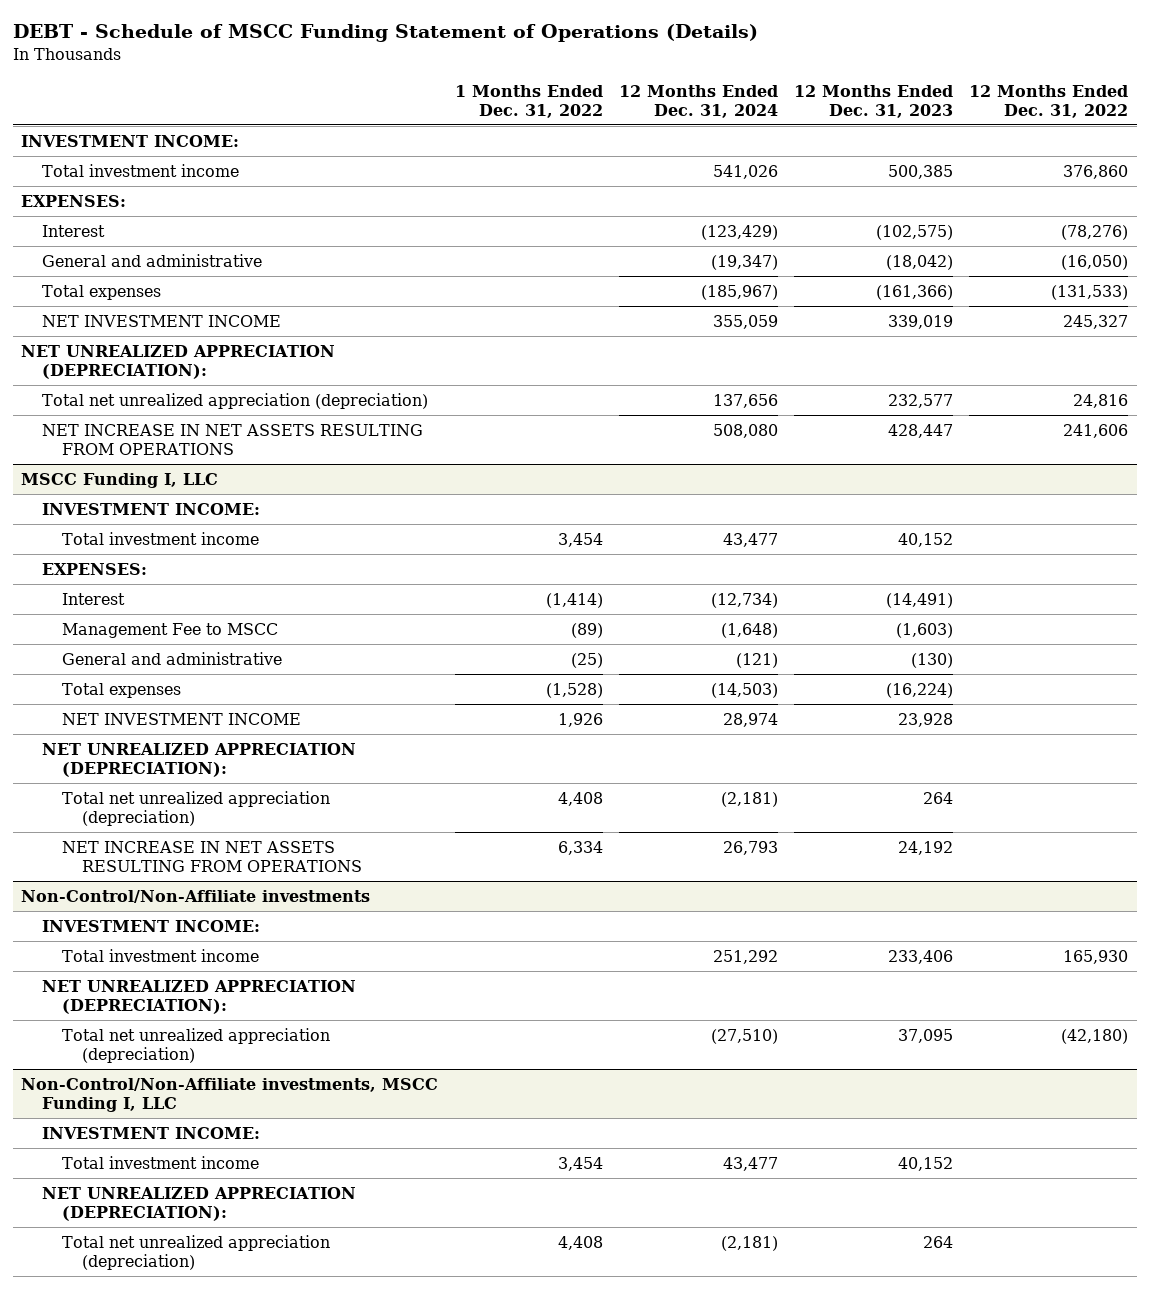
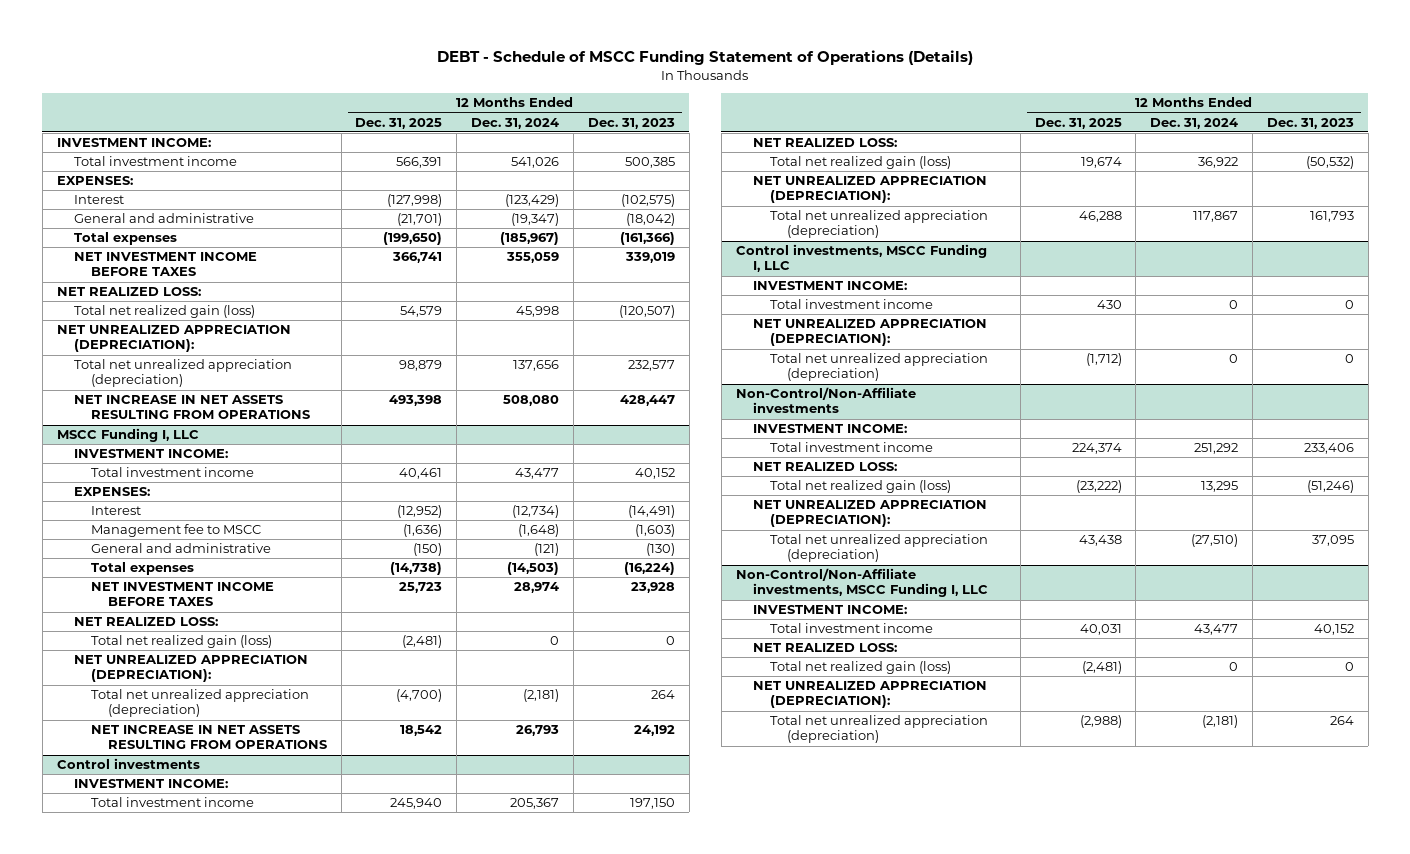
- | 1 Months Ended Dec. 31, 2022 | 12 Months Ended Dec. 31, 2024 | 12 Months Ended Dec. 31, 2023 | 12 Months Ended Dec. 31, 2022
+ | 12 Months Ended Dec. 31, 2025 | 12 Months Ended Dec. 31, 2024 | 12 Months Ended Dec. 31, 2023
- NET INVESTMENT INCOME | | 355,059 | 339,019 | 245,327
+ NET INVESTMENT INCOME BEFORE TAXES | 366,741 | 355,059 | 339,019
+ NET REALIZED LOSS:
+ Total net realized gain (loss) | 54,579 | 45,998 | (120,507)
@ MSCC Funding I, LLC
- Management Fee to MSCC | (89) | (1,648) | (1,603) |
+ Management fee to MSCC | (1,636) | (1,648) | (1,603)
- NET INVESTMENT INCOME | 1,926 | 28,974 | 23,928 |
+ NET INVESTMENT INCOME BEFORE TAXES | 25,723 | 28,974 | 23,928
+ NET REALIZED LOSS:
+ Total net realized gain (loss) | (2,481) | 0 | 0
+ Control investments
+ INVESTMENT INCOME:
+ Total investment income | 245,940 | 205,367 | 197,150
+ NET REALIZED LOSS:
+ Total net realized gain (loss) | 19,674 | 36,922 | (50,532)
+ NET UNREALIZED APPRECIATION (DEPRECIATION):
+ Total net unrealized appreciation (depreciation) | 46,288 | 117,867 | 161,793
+ Control investments, MSCC Funding I, LLC
+ INVESTMENT INCOME:
+ Total investment income | 430 | 0 | 0
+ NET UNREALIZED APPRECIATION (DEPRECIATION):
+ Total net unrealized appreciation (depreciation) | (1,712) | 0 | 0
@ Non-Control/Non-Affiliate investments
+ NET REALIZED LOSS:
+ Total net realized gain (loss) | (23,222) | 13,295 | (51,246)
@ Non-Control/Non-Affiliate investments, MSCC Funding I, LLC
+ NET REALIZED LOSS:
+ Total net realized gain (loss) | (2,481) | 0 | 0

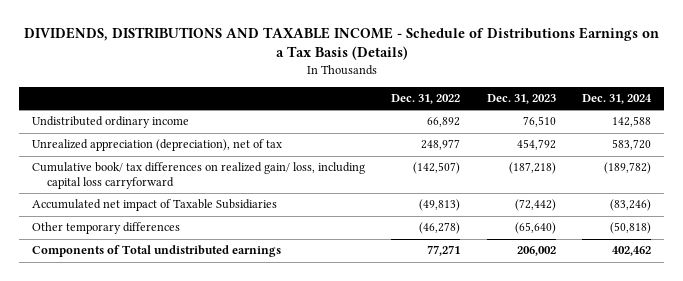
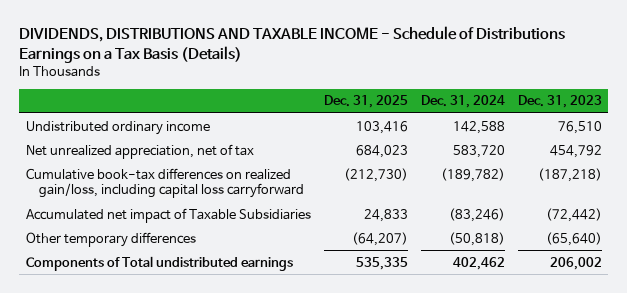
- | Dec. 31, 2022 | Dec. 31, 2023 | Dec. 31, 2024
+ | Dec. 31, 2025 | Dec. 31, 2024 | Dec. 31, 2023
- Unrealized appreciation (depreciation), net of tax | 248,977 | 454,792 | 583,720
- Cumulative book/ tax differences on realized gain/ loss, including capital loss carryforward | (142,507) | (187,218) | (189,782)
+ Net unrealized appreciation, net of tax | 684,023 | 583,720 | 454,792
+ Cumulative book-tax differences on realized gain/loss, including capital loss carryforward | (212,730) | (189,782) | (187,218)

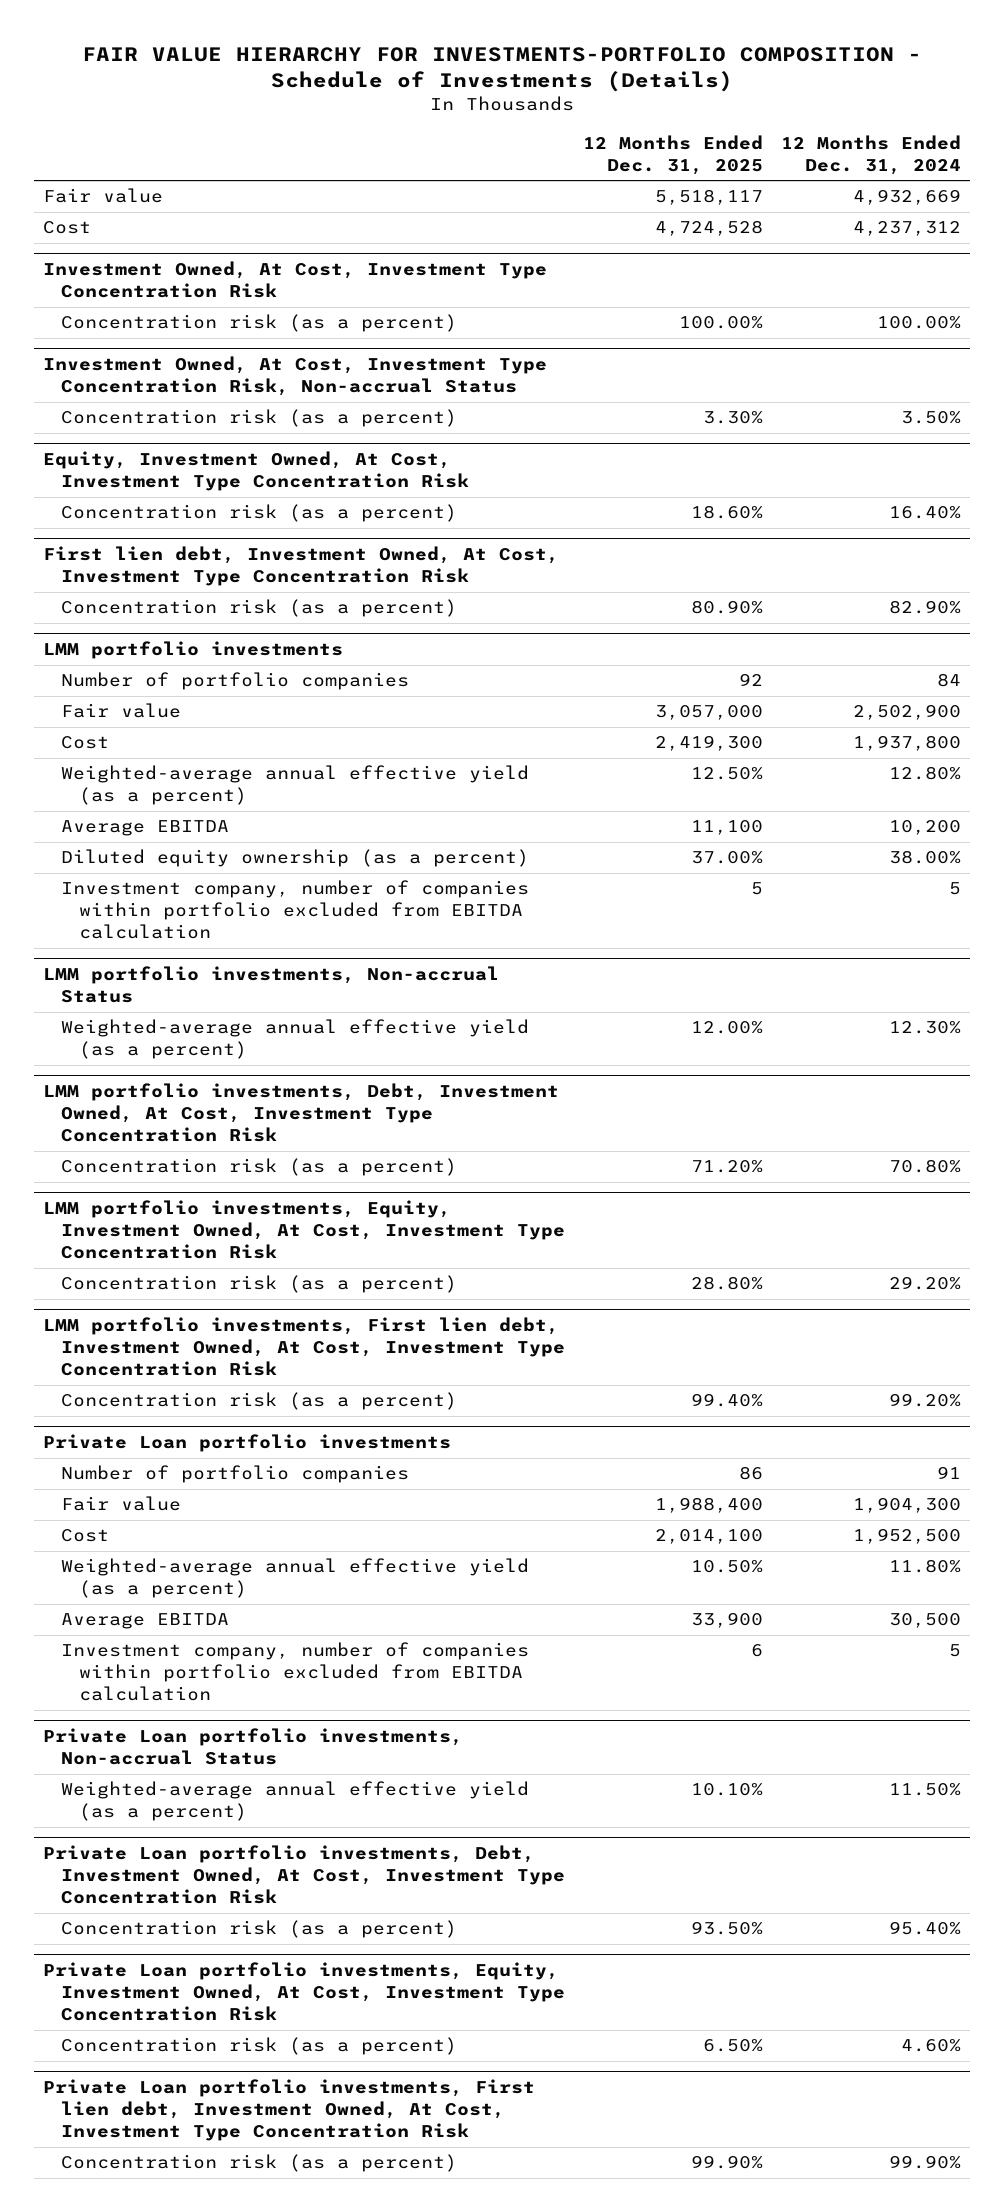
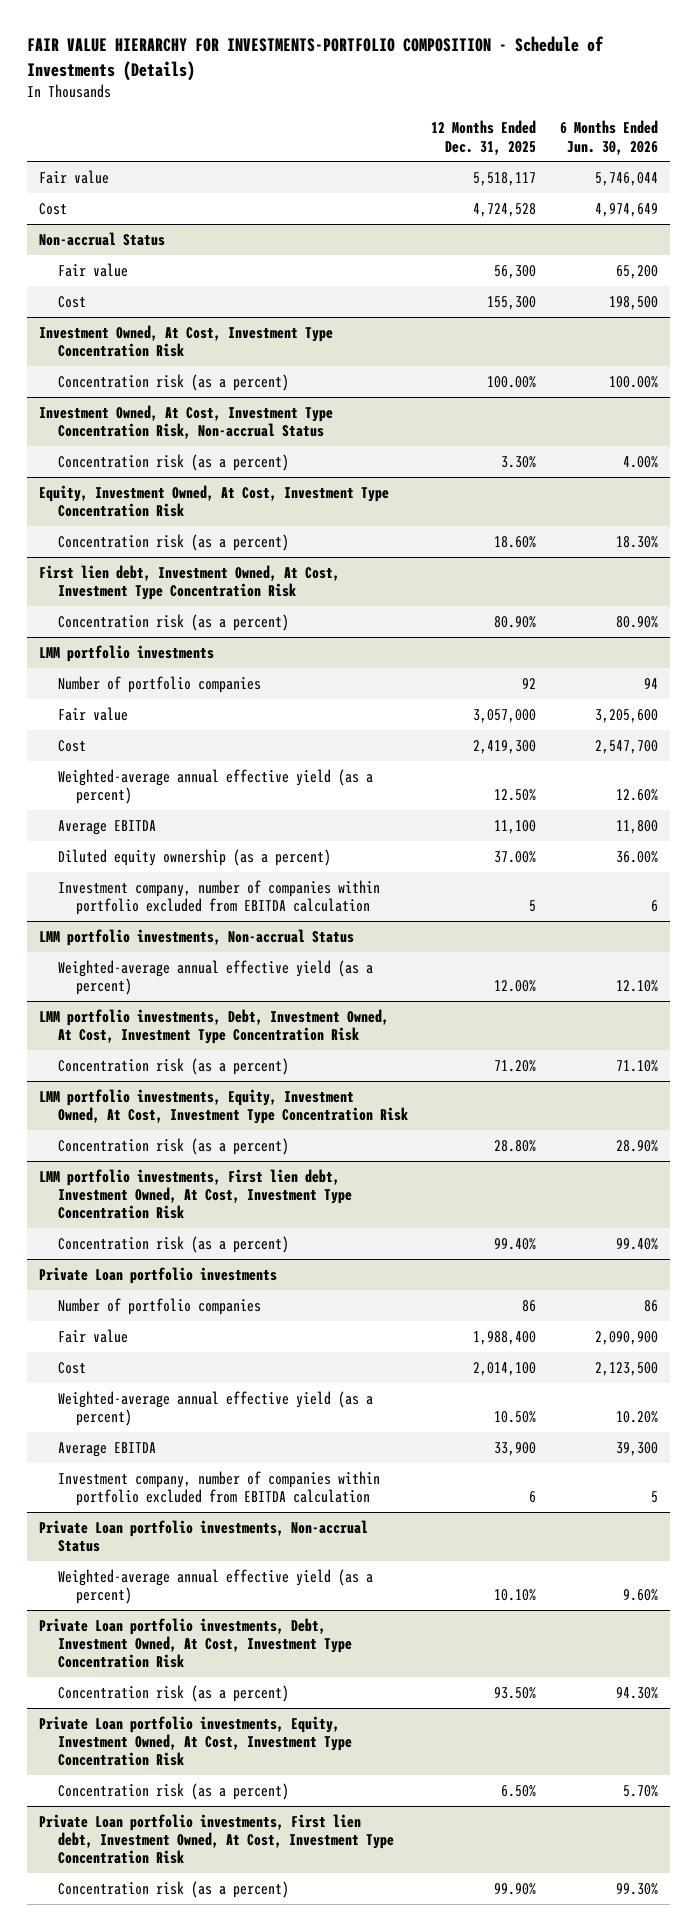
- | 12 Months Ended Dec. 31, 2025 | 12 Months Ended Dec. 31, 2024
+ | 12 Months Ended Dec. 31, 2025 | 6 Months Ended Jun. 30, 2026
+ Non-accrual Status
+ Fair value | 56,300 | 65,200
+ Cost | 155,300 | 198,500

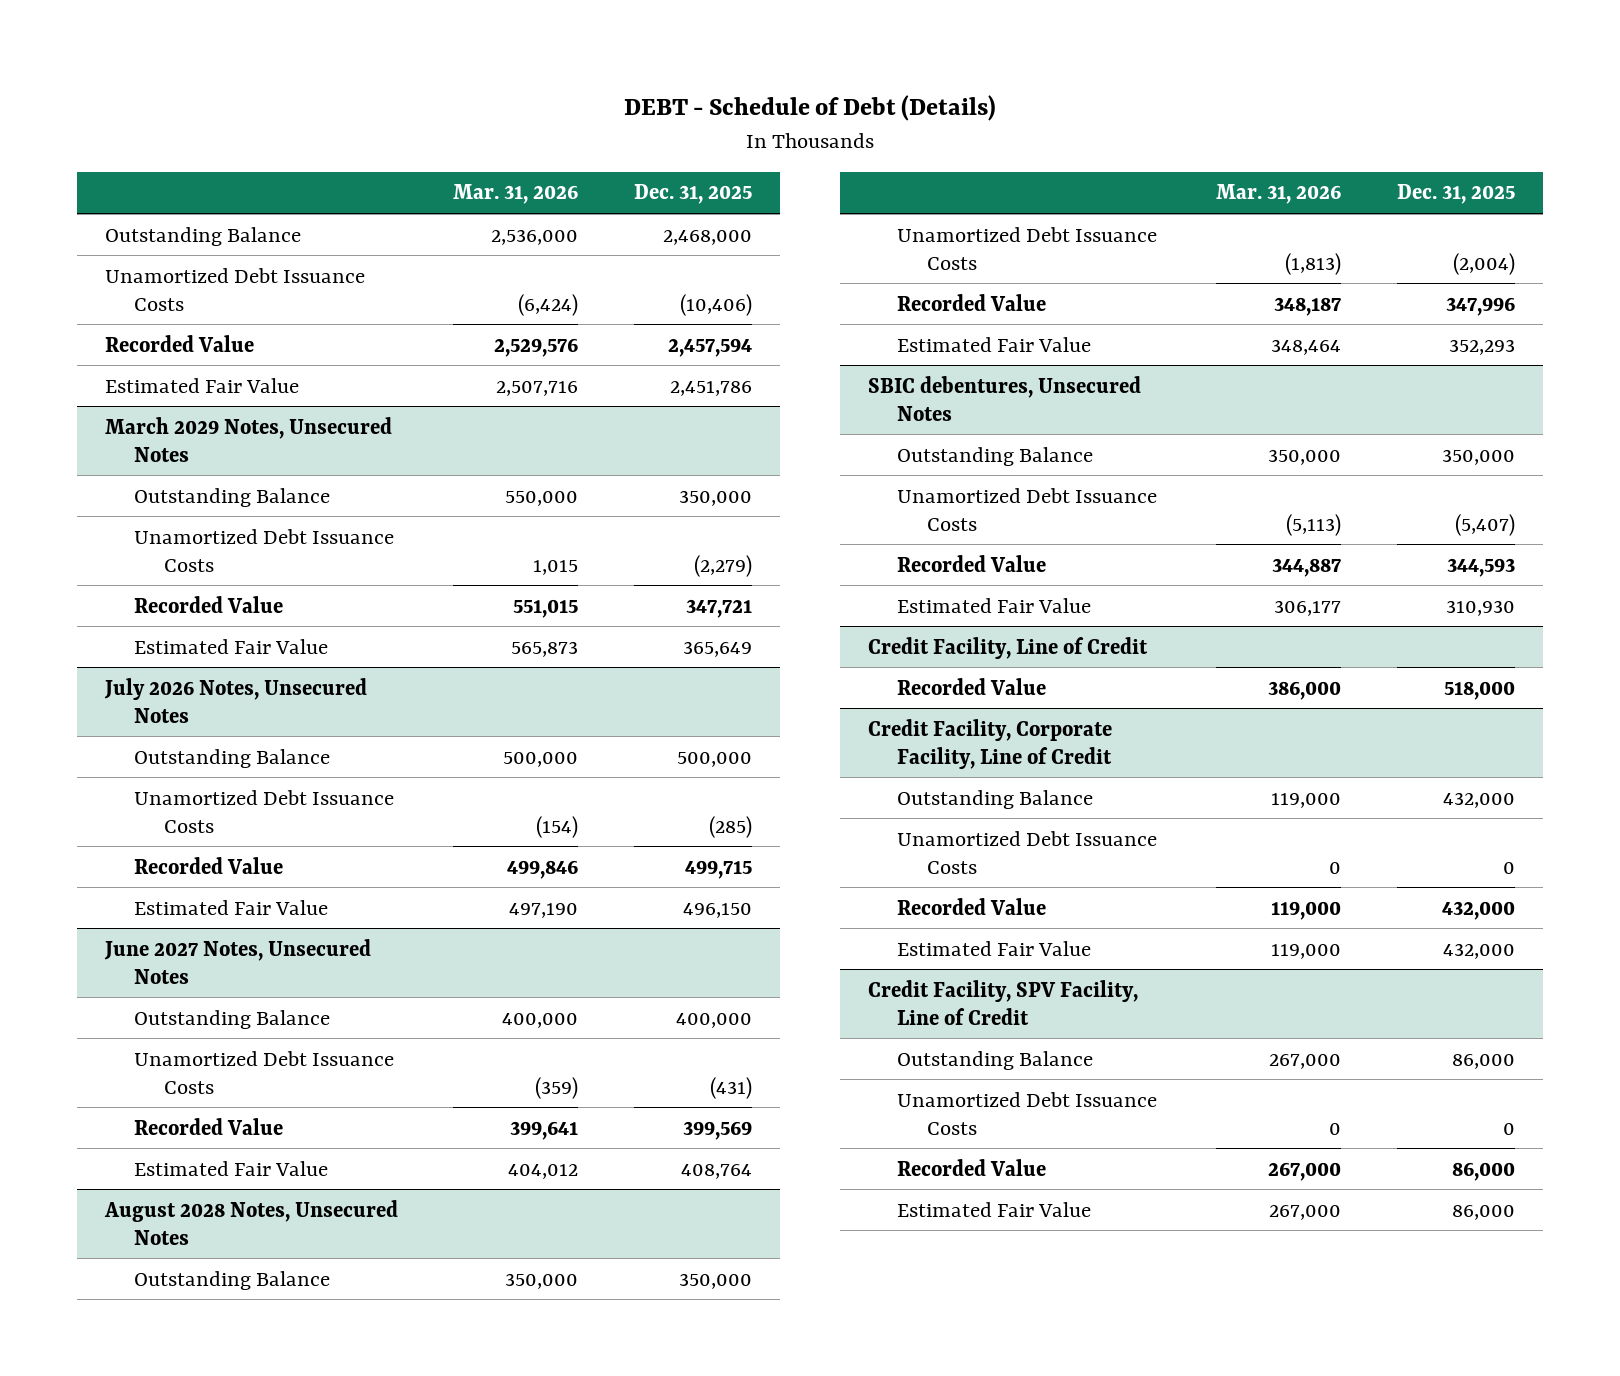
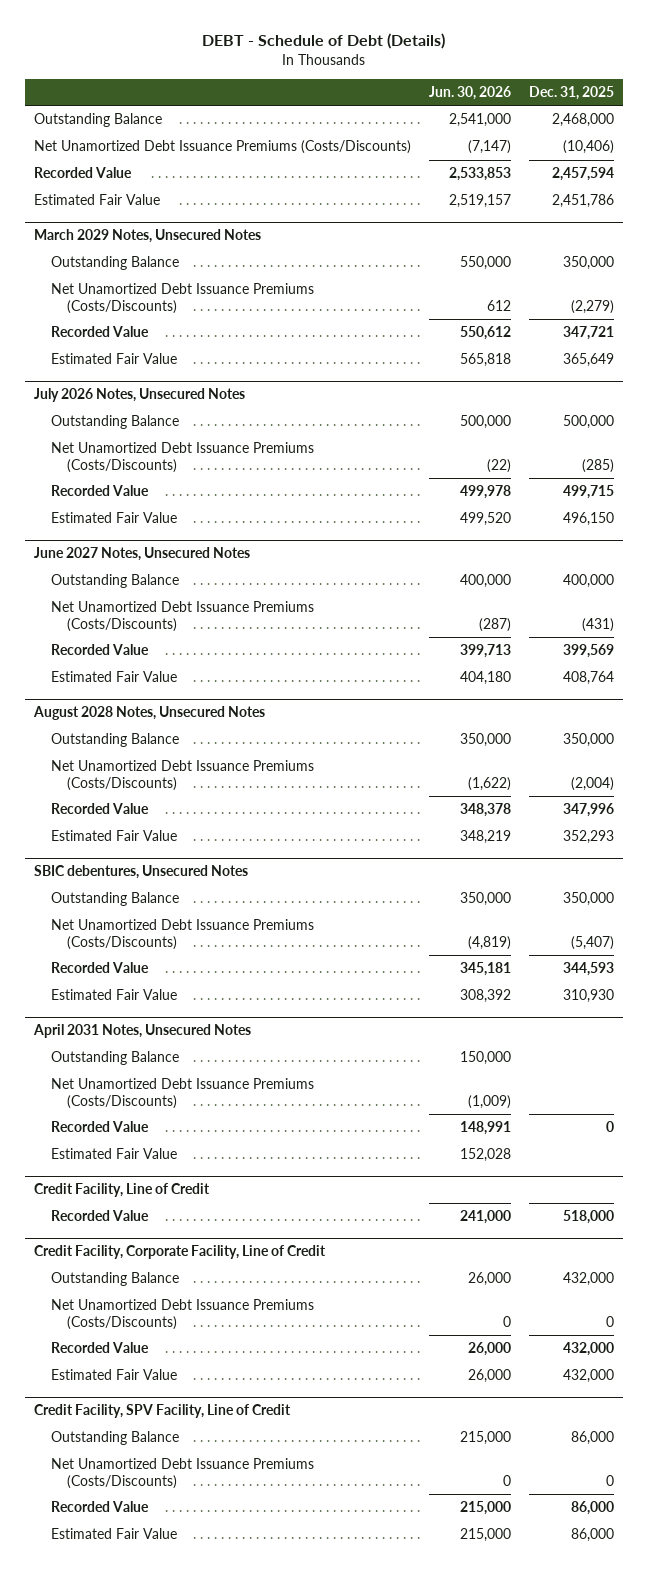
- | Mar. 31, 2026 | Dec. 31, 2025
+ | Jun. 30, 2026 | Dec. 31, 2025
- Unamortized Debt Issuance Costs | (6,424) | (10,406)
+ Net Unamortized Debt Issuance Premiums (Costs/Discounts) | (7,147) | (10,406)
@ March 2029 Notes, Unsecured Notes
- Unamortized Debt Issuance Costs | 1,015 | (2,279)
+ Net Unamortized Debt Issuance Premiums (Costs/Discounts) | 612 | (2,279)
@ July 2026 Notes, Unsecured Notes
- Unamortized Debt Issuance Costs | (154) | (285)
+ Net Unamortized Debt Issuance Premiums (Costs/Discounts) | (22) | (285)
@ June 2027 Notes, Unsecured Notes
- Unamortized Debt Issuance Costs | (359) | (431)
+ Net Unamortized Debt Issuance Premiums (Costs/Discounts) | (287) | (431)
@ August 2028 Notes, Unsecured Notes
- Unamortized Debt Issuance Costs | (1,813) | (2,004)
+ Net Unamortized Debt Issuance Premiums (Costs/Discounts) | (1,622) | (2,004)
@ SBIC debentures, Unsecured Notes
- Unamortized Debt Issuance Costs | (5,113) | (5,407)
+ Net Unamortized Debt Issuance Premiums (Costs/Discounts) | (4,819) | (5,407)
+ April 2031 Notes, Unsecured Notes
+ Outstanding Balance | 150,000 |
+ Net Unamortized Debt Issuance Premiums (Costs/Discounts) | (1,009) |
+ Recorded Value | 148,991 | 0
+ Estimated Fair Value | 152,028 |
@ Credit Facility, Corporate Facility, Line of Credit
- Unamortized Debt Issuance Costs | 0 | 0
+ Net Unamortized Debt Issuance Premiums (Costs/Discounts) | 0 | 0
@ Credit Facility, SPV Facility, Line of Credit
- Unamortized Debt Issuance Costs | 0 | 0
+ Net Unamortized Debt Issuance Premiums (Costs/Discounts) | 0 | 0

